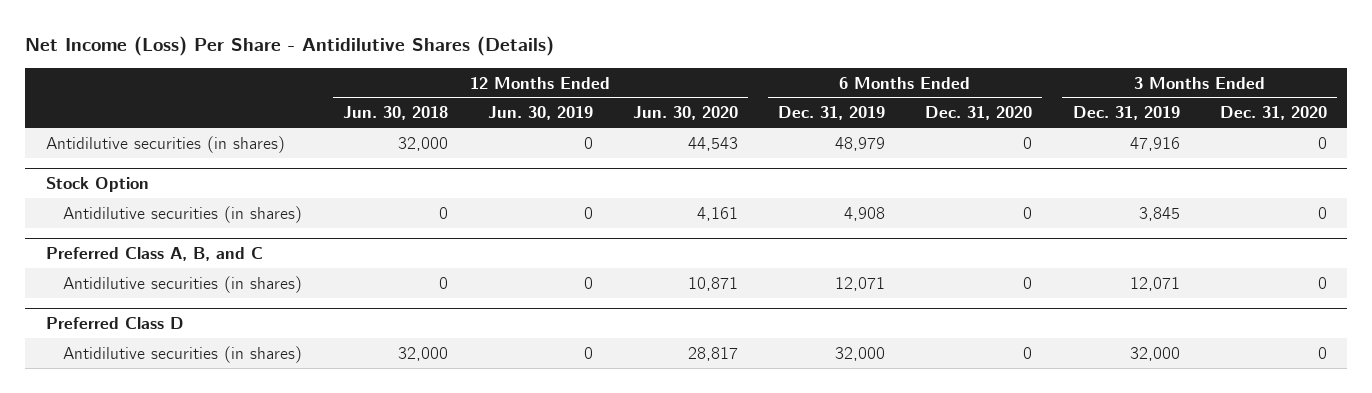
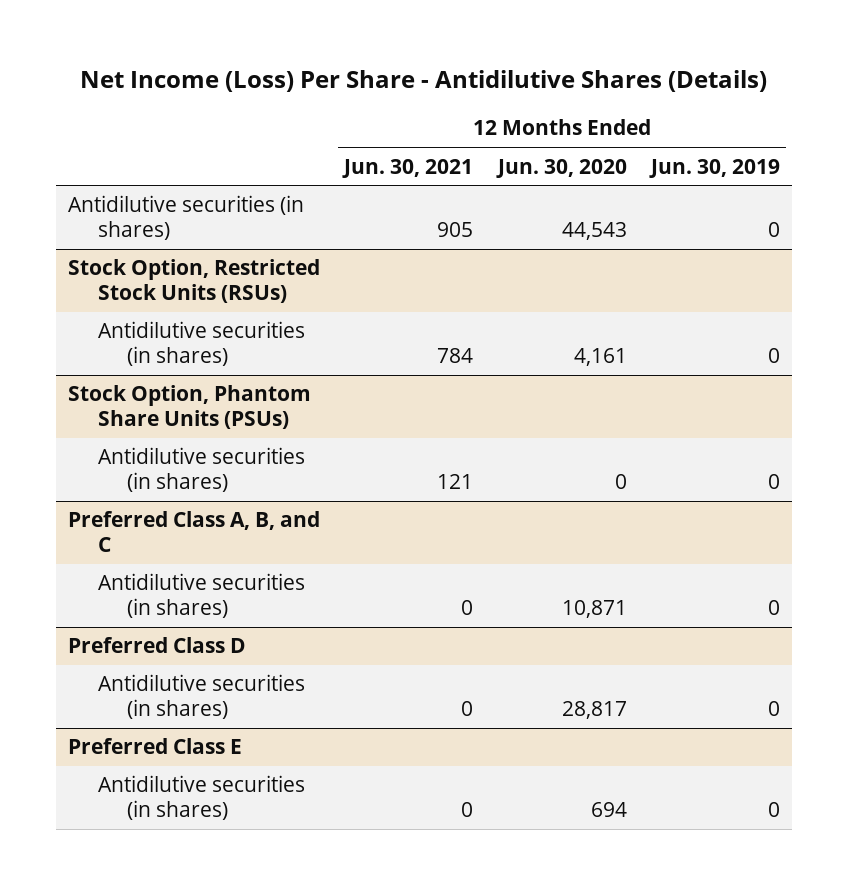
- | 12 Months Ended Jun. 30, 2018 | 12 Months Ended Jun. 30, 2019 | 12 Months Ended Jun. 30, 2020 | 6 Months Ended Dec. 31, 2019 | 6 Months Ended Dec. 31, 2020 | 3 Months Ended Dec. 31, 2019 | 3 Months Ended Dec. 31, 2020
+ | 12 Months Ended Jun. 30, 2021 | 12 Months Ended Jun. 30, 2020 | 12 Months Ended Jun. 30, 2019
- Stock Option
+ Stock Option, Restricted Stock Units (RSUs)
+ Stock Option, Phantom Share Units (PSUs)
+ Antidilutive securities (in shares) | 121 | 0 | 0
+ Preferred Class E
+ Antidilutive securities (in shares) | 0 | 694 | 0

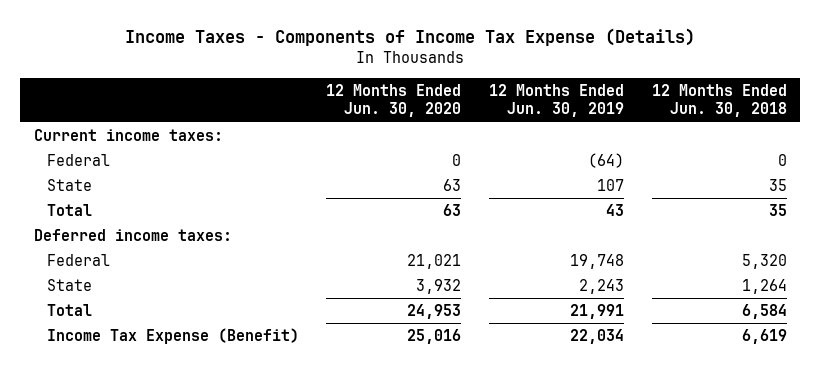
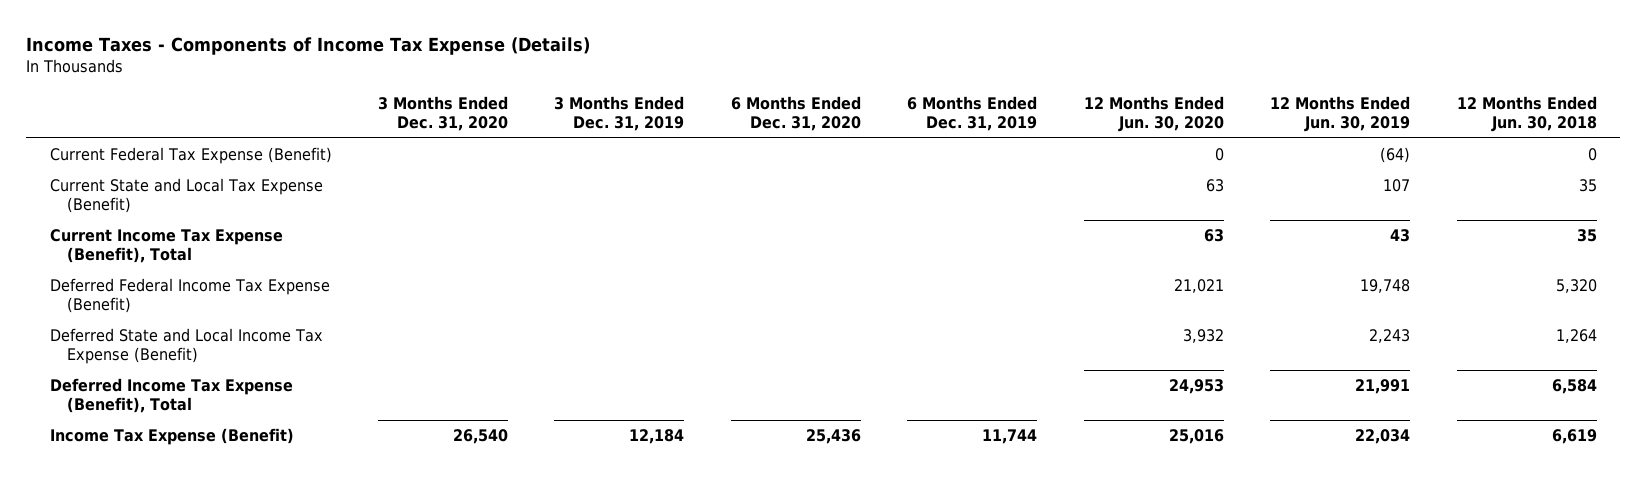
- | 12 Months Ended Jun. 30, 2020 | 12 Months Ended Jun. 30, 2019 | 12 Months Ended Jun. 30, 2018
+ | 3 Months Ended Dec. 31, 2020 | 3 Months Ended Dec. 31, 2019 | 6 Months Ended Dec. 31, 2020 | 6 Months Ended Dec. 31, 2019 | 12 Months Ended Jun. 30, 2020 | 12 Months Ended Jun. 30, 2019 | 12 Months Ended Jun. 30, 2018
- Current income taxes:
- Federal | 0 | (64) | 0
- State | 63 | 107 | 35
- Total | 63 | 43 | 35
- Deferred income taxes:
- Federal | 21,021 | 19,748 | 5,320
- State | 3,932 | 2,243 | 1,264
- Total | 24,953 | 21,991 | 6,584
+ Current Federal Tax Expense (Benefit) | | | | | 0 | (64) | 0
+ Current State and Local Tax Expense (Benefit) | | | | | 63 | 107 | 35
+ Current Income Tax Expense (Benefit), Total | | | | | 63 | 43 | 35
+ Deferred Federal Income Tax Expense (Benefit) | | | | | 21,021 | 19,748 | 5,320
+ Deferred State and Local Income Tax Expense (Benefit) | | | | | 3,932 | 2,243 | 1,264
+ Deferred Income Tax Expense (Benefit), Total | | | | | 24,953 | 21,991 | 6,584

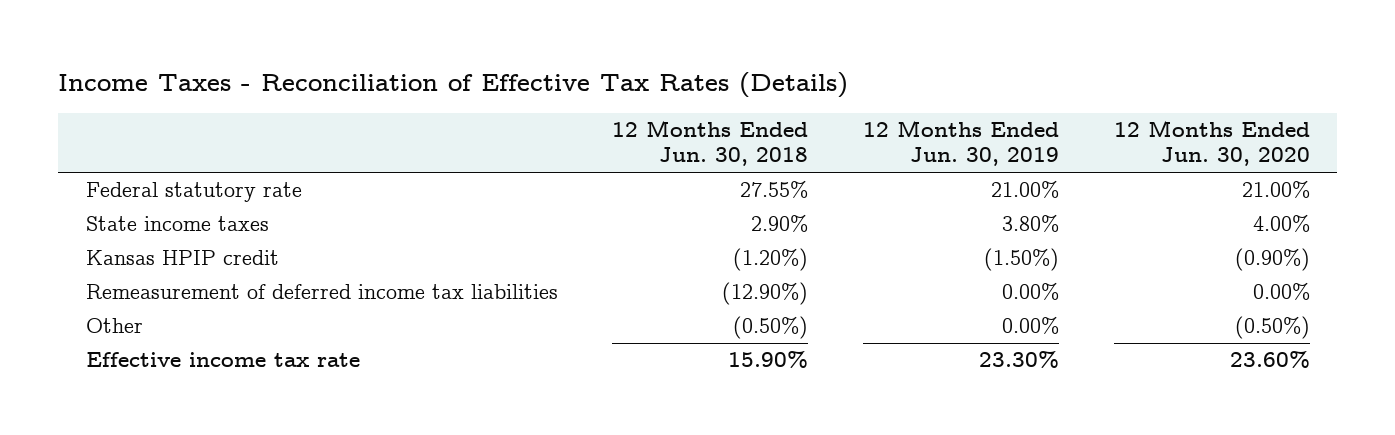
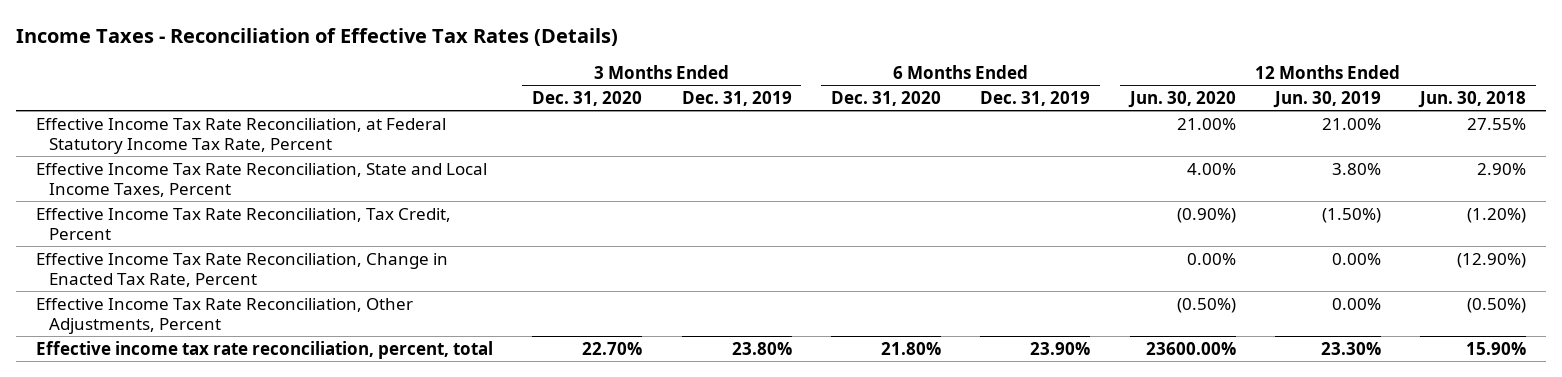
- | 12 Months Ended Jun. 30, 2018 | 12 Months Ended Jun. 30, 2019 | 12 Months Ended Jun. 30, 2020
+ | 3 Months Ended Dec. 31, 2020 | 3 Months Ended Dec. 31, 2019 | 6 Months Ended Dec. 31, 2020 | 6 Months Ended Dec. 31, 2019 | 12 Months Ended Jun. 30, 2020 | 12 Months Ended Jun. 30, 2019 | 12 Months Ended Jun. 30, 2018
- Federal statutory rate | 27.55% | 21.00% | 21.00%
- State income taxes | 2.90% | 3.80% | 4.00%
- Kansas HPIP credit | (1.20%) | (1.50%) | (0.90%)
- Remeasurement of deferred income tax liabilities | (12.90%) | 0.00% | 0.00%
- Other | (0.50%) | 0.00% | (0.50%)
- Effective income tax rate | 15.90% | 23.30% | 23.60%
+ Effective Income Tax Rate Reconciliation, at Federal Statutory Income Tax Rate, Percent | | | | | 21.00% | 21.00% | 27.55%
+ Effective Income Tax Rate Reconciliation, State and Local Income Taxes, Percent | | | | | 4.00% | 3.80% | 2.90%
+ Effective Income Tax Rate Reconciliation, Tax Credit, Percent | | | | | (0.90%) | (1.50%) | (1.20%)
+ Effective Income Tax Rate Reconciliation, Change in Enacted Tax Rate, Percent | | | | | 0.00% | 0.00% | (12.90%)
+ Effective Income Tax Rate Reconciliation, Other Adjustments, Percent | | | | | (0.50%) | 0.00% | (0.50%)
+ Effective income tax rate reconciliation, percent, total | 22.70% | 23.80% | 21.80% | 23.90% | 23600.00% | 23.30% | 15.90%

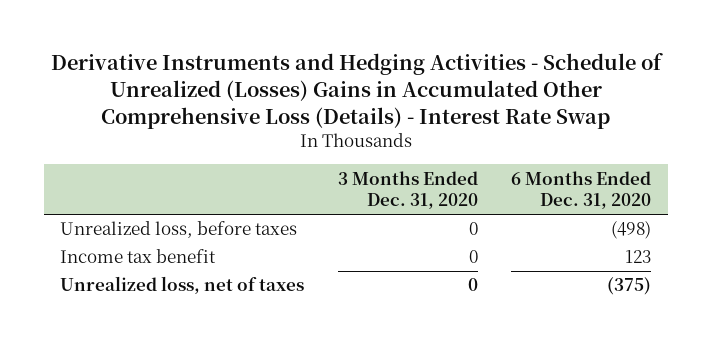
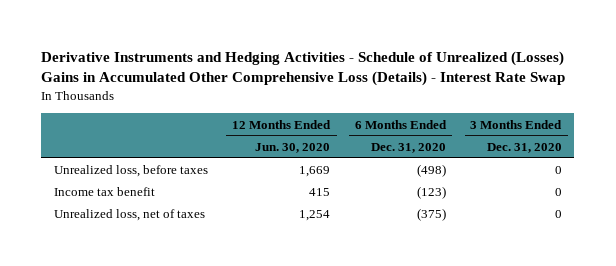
- | 3 Months Ended Dec. 31, 2020 | 6 Months Ended Dec. 31, 2020
+ | 12 Months Ended Jun. 30, 2020 | 6 Months Ended Dec. 31, 2020 | 3 Months Ended Dec. 31, 2020
- Income tax benefit | 0 | 123
+ Income tax benefit | 415 | (123) | 0

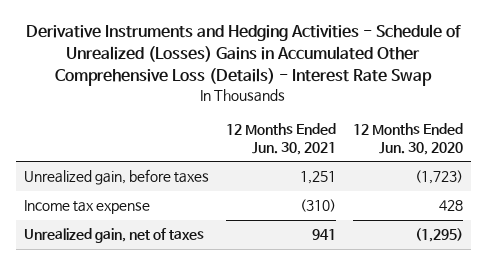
- | 12 Months Ended Jun. 30, 2020 | 6 Months Ended Dec. 31, 2020 | 3 Months Ended Dec. 31, 2020
+ | 12 Months Ended Jun. 30, 2021 | 12 Months Ended Jun. 30, 2020
- Unrealized loss, before taxes | 1,669 | (498) | 0
- Income tax benefit | 415 | (123) | 0
- Unrealized loss, net of taxes | 1,254 | (375) | 0
+ Unrealized gain, before taxes | 1,251 | (1,723)
+ Income tax expense | (310) | 428
+ Unrealized gain, net of taxes | 941 | (1,295)

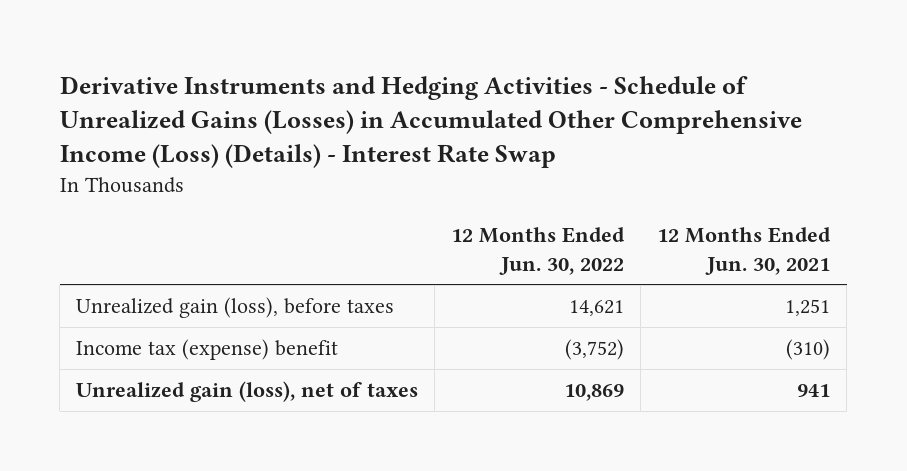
- Derivative Instruments and Hedging Activities - Schedule of Unrealized (Losses) Gains in Accumulated Other Comprehensive Loss (Details) - Interest Rate Swap
+ Derivative Instruments and Hedging Activities - Schedule of Unrealized Gains (Losses) in Accumulated Other Comprehensive Income (Loss) (Details) - Interest Rate Swap
- | 12 Months Ended Jun. 30, 2021 | 12 Months Ended Jun. 30, 2020
+ | 12 Months Ended Jun. 30, 2022 | 12 Months Ended Jun. 30, 2021
- Unrealized gain, before taxes | 1,251 | (1,723)
- Income tax expense | (310) | 428
- Unrealized gain, net of taxes | 941 | (1,295)
+ Unrealized gain (loss), before taxes | 14,621 | 1,251
+ Income tax (expense) benefit | (3,752) | (310)
+ Unrealized gain (loss), net of taxes | 10,869 | 941

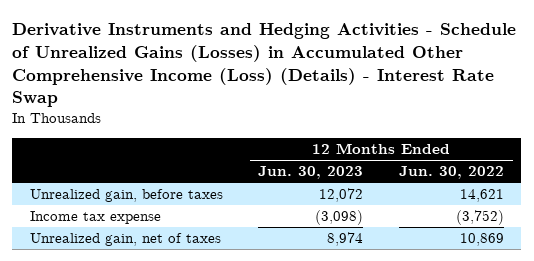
- | 12 Months Ended Jun. 30, 2022 | 12 Months Ended Jun. 30, 2021
+ | 12 Months Ended Jun. 30, 2023 | 12 Months Ended Jun. 30, 2022
- Unrealized gain (loss), before taxes | 14,621 | 1,251
- Income tax (expense) benefit | (3,752) | (310)
- Unrealized gain (loss), net of taxes | 10,869 | 941
+ Unrealized gain, before taxes | 12,072 | 14,621
+ Income tax expense | (3,098) | (3,752)
+ Unrealized gain, net of taxes | 8,974 | 10,869

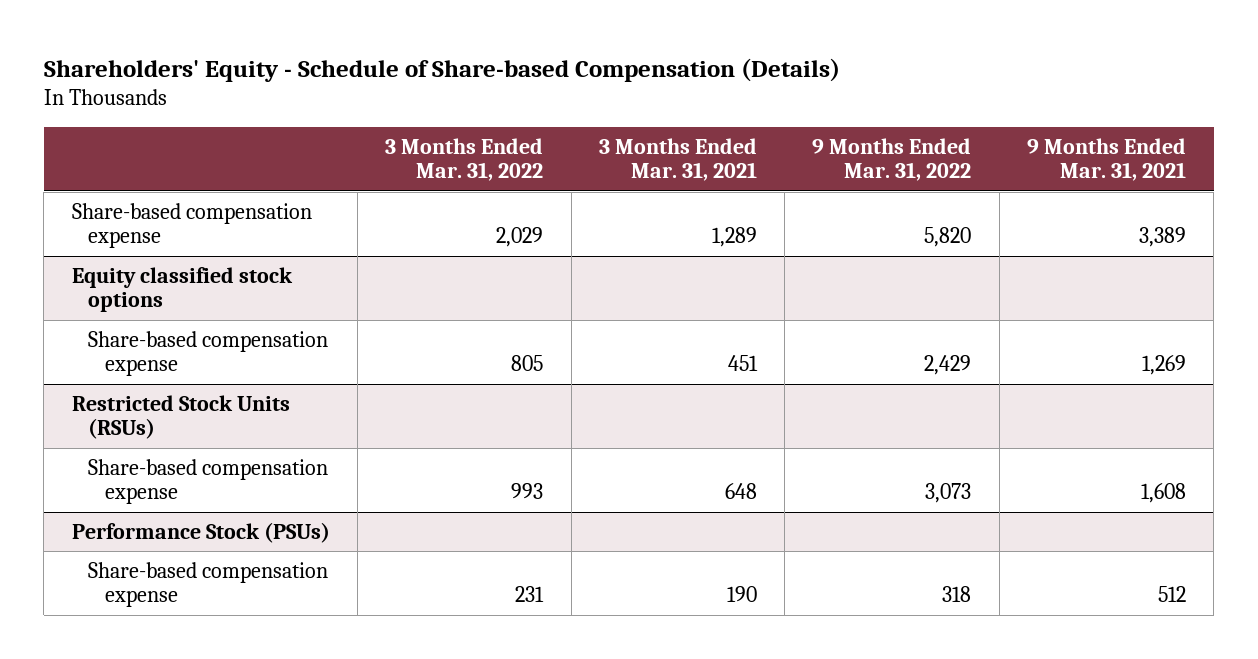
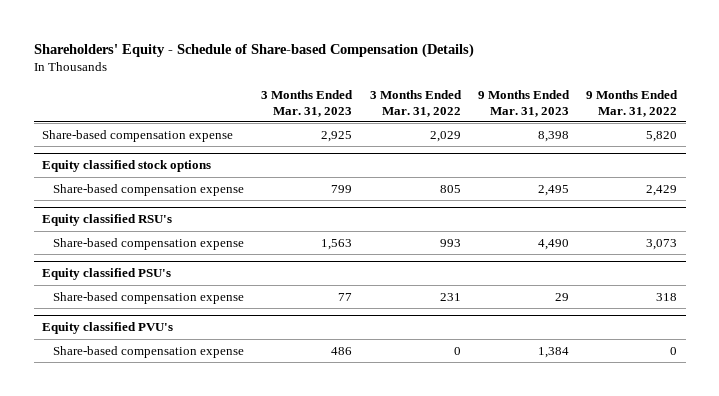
- | 3 Months Ended Mar. 31, 2022 | 3 Months Ended Mar. 31, 2021 | 9 Months Ended Mar. 31, 2022 | 9 Months Ended Mar. 31, 2021
+ | 3 Months Ended Mar. 31, 2023 | 3 Months Ended Mar. 31, 2022 | 9 Months Ended Mar. 31, 2023 | 9 Months Ended Mar. 31, 2022
- Restricted Stock Units (RSUs)
+ Equity classified RSU's
- Performance Stock (PSUs)
+ Equity classified PSU's
+ Equity classified PVU's
+ Share-based compensation expense | 486 | 0 | 1,384 | 0

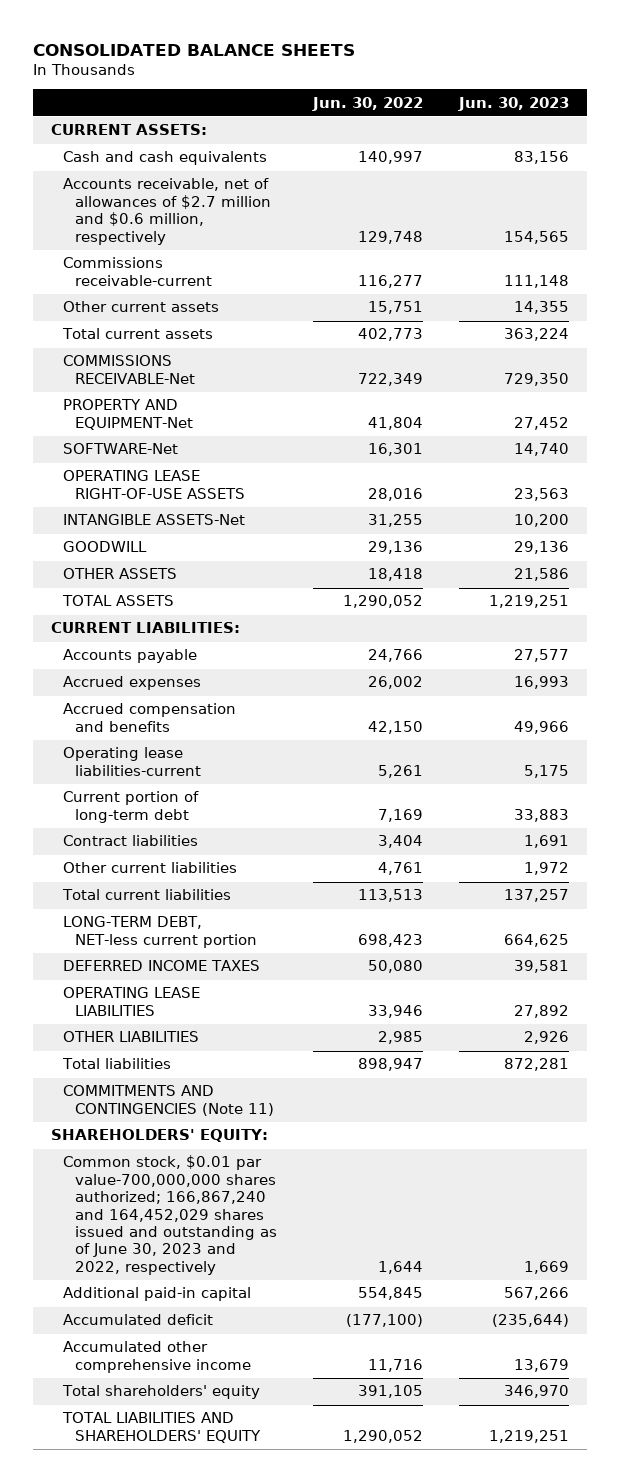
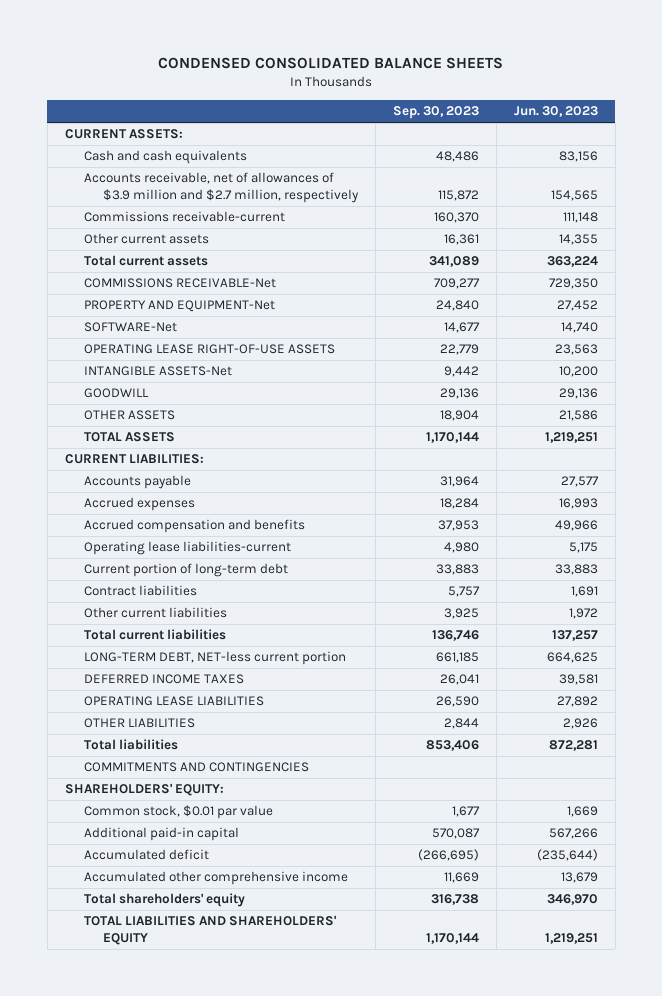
- CONSOLIDATED BALANCE SHEETS
+ CONDENSED CONSOLIDATED BALANCE SHEETS
- | Jun. 30, 2022 | Jun. 30, 2023
+ | Sep. 30, 2023 | Jun. 30, 2023
- Accounts receivable, net of allowances of $2.7 million and $0.6 million, respectively | 129,748 | 154,565
+ Accounts receivable, net of allowances of $3.9 million and $2.7 million, respectively | 115,872 | 154,565
- COMMITMENTS AND CONTINGENCIES (Note 11)
+ COMMITMENTS AND CONTINGENCIES
- Common stock, $0.01 par value-700,000,000 shares authorized; 166,867,240 and 164,452,029 shares issued and outstanding as of June 30, 2023 and 2022, respectively | 1,644 | 1,669
+ Common stock, $0.01 par value | 1,677 | 1,669

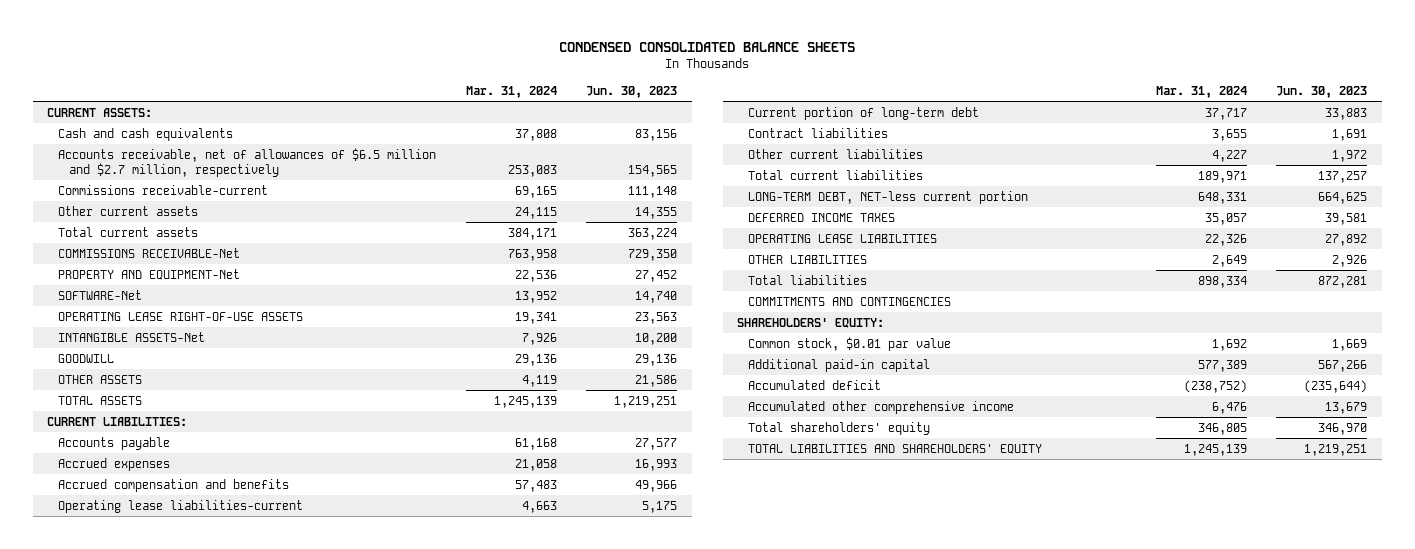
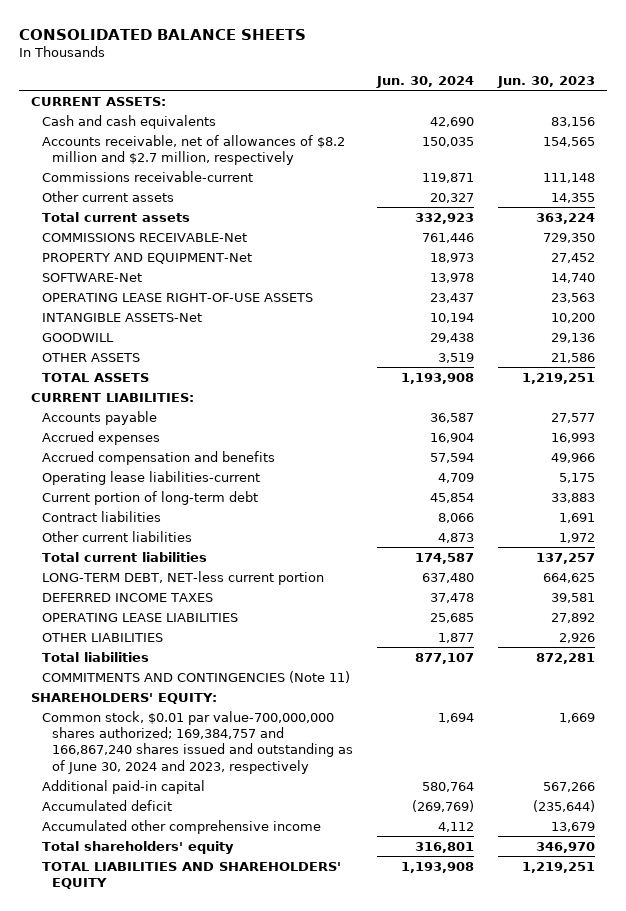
- CONDENSED CONSOLIDATED BALANCE SHEETS
+ CONSOLIDATED BALANCE SHEETS
- | Mar. 31, 2024 | Jun. 30, 2023
+ | Jun. 30, 2024 | Jun. 30, 2023
- Accounts receivable, net of allowances of $6.5 million and $2.7 million, respectively | 253,083 | 154,565
+ Accounts receivable, net of allowances of $8.2 million and $2.7 million, respectively | 150,035 | 154,565
- COMMITMENTS AND CONTINGENCIES
+ COMMITMENTS AND CONTINGENCIES (Note 11)
- Common stock, $0.01 par value | 1,692 | 1,669
+ Common stock, $0.01 par value-700,000,000 shares authorized; 169,384,757 and 166,867,240 shares issued and outstanding as of June 30, 2024 and 2023, respectively | 1,694 | 1,669

